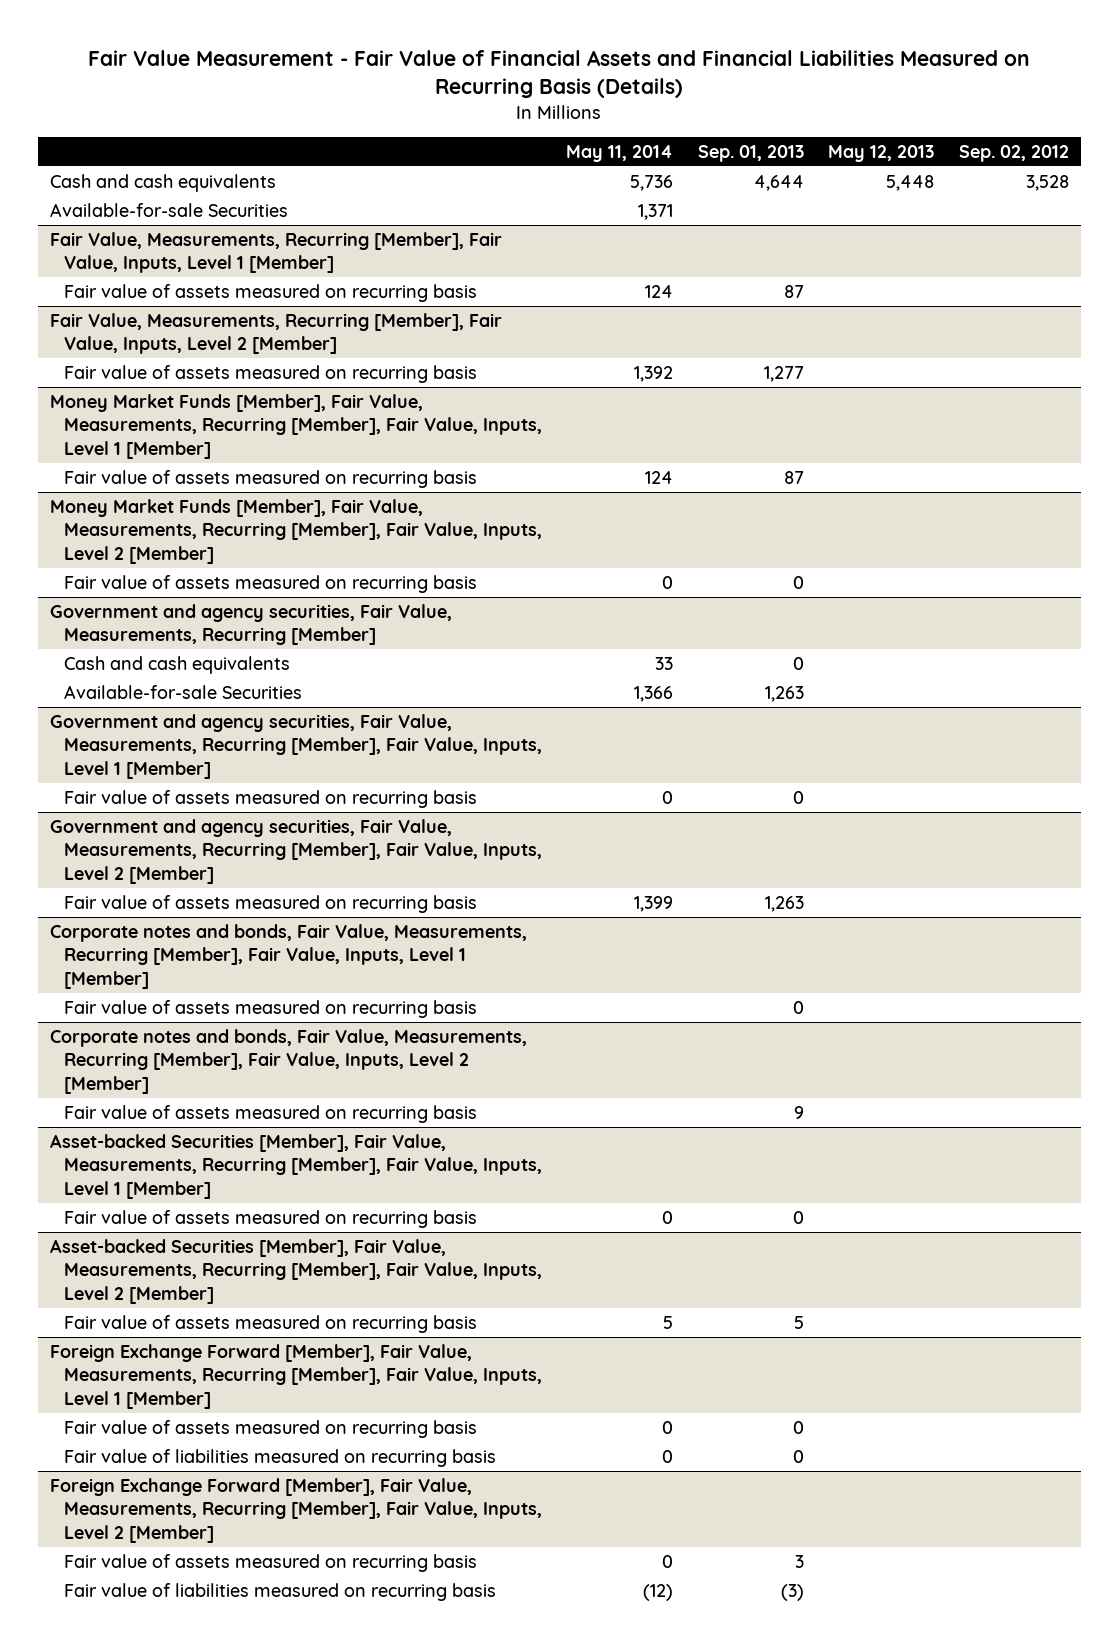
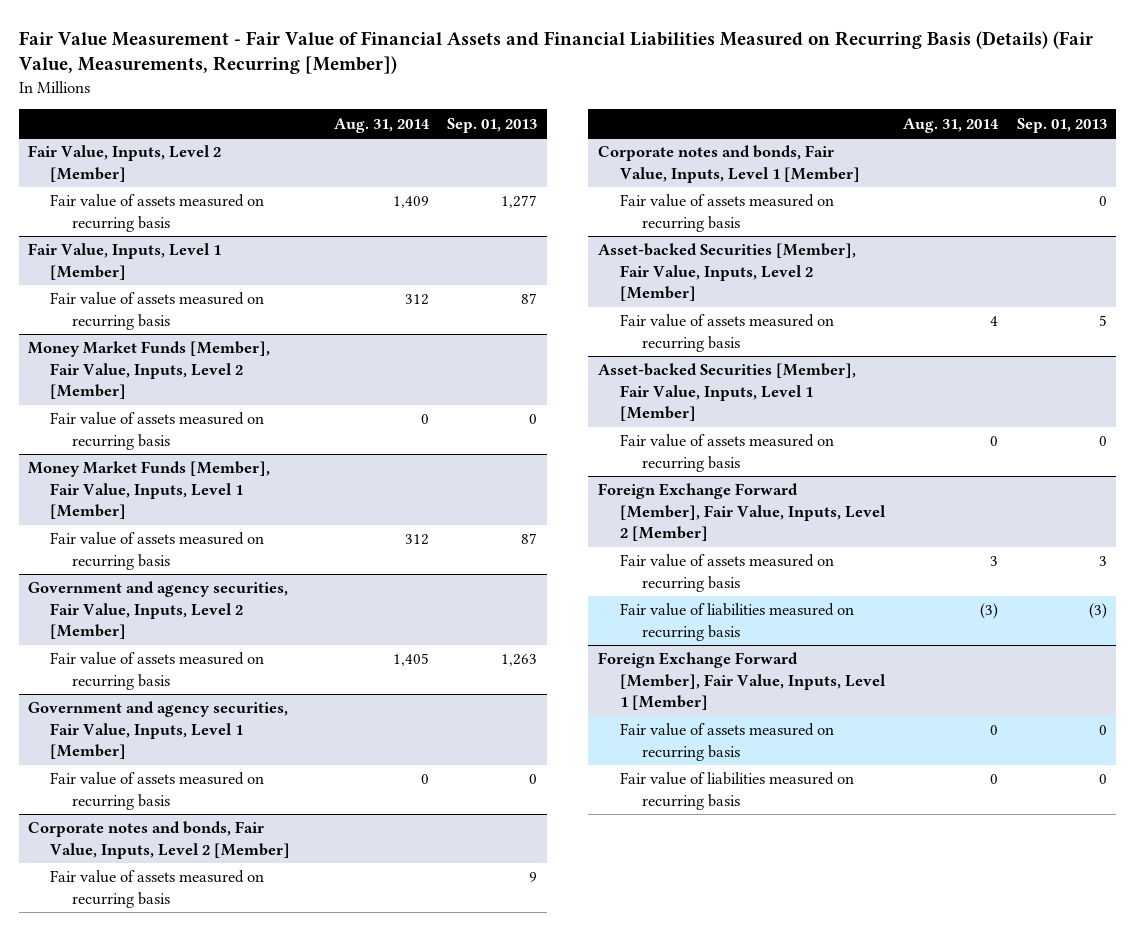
- Fair Value Measurement - Fair Value of Financial Assets and Financial Liabilities Measured on Recurring Basis (Details)
+ Fair Value Measurement - Fair Value of Financial Assets and Financial Liabilities Measured on Recurring Basis (Details) (Fair Value, Measurements, Recurring [Member])
- | May 11, 2014 | Sep. 01, 2013 | May 12, 2013 | Sep. 02, 2012
+ | Aug. 31, 2014 | Sep. 01, 2013
- Cash and cash equivalents | 5,736 | 4,644 | 5,448 | 3,528
- Available-for-sale Securities | 1,371 | | |
- Fair Value, Measurements, Recurring [Member], Fair Value, Inputs, Level 1 [Member]
- Fair value of assets measured on recurring basis | 124 | 87 | |
- Fair Value, Measurements, Recurring [Member], Fair Value, Inputs, Level 2 [Member]
+ Fair Value, Inputs, Level 2 [Member]
- Money Market Funds [Member], Fair Value, Measurements, Recurring [Member], Fair Value, Inputs, Level 1 [Member]
+ Fair Value, Inputs, Level 1 [Member]
- Money Market Funds [Member], Fair Value, Measurements, Recurring [Member], Fair Value, Inputs, Level 2 [Member]
- Fair value of assets measured on recurring basis | 0 | 0 | |
- Government and agency securities, Fair Value, Measurements, Recurring [Member]
- Cash and cash equivalents | 33 | 0 | |
- Available-for-sale Securities | 1,366 | 1,263 | |
- Government and agency securities, Fair Value, Measurements, Recurring [Member], Fair Value, Inputs, Level 1 [Member]
+ Money Market Funds [Member], Fair Value, Inputs, Level 2 [Member]
- Government and agency securities, Fair Value, Measurements, Recurring [Member], Fair Value, Inputs, Level 2 [Member]
+ Money Market Funds [Member], Fair Value, Inputs, Level 1 [Member]
+ Fair value of assets measured on recurring basis | 312 | 87
+ Government and agency securities, Fair Value, Inputs, Level 2 [Member]
- Corporate notes and bonds, Fair Value, Measurements, Recurring [Member], Fair Value, Inputs, Level 1 [Member]
+ Government and agency securities, Fair Value, Inputs, Level 1 [Member]
- Corporate notes and bonds, Fair Value, Measurements, Recurring [Member], Fair Value, Inputs, Level 2 [Member]
+ Corporate notes and bonds, Fair Value, Inputs, Level 2 [Member]
- Asset-backed Securities [Member], Fair Value, Measurements, Recurring [Member], Fair Value, Inputs, Level 1 [Member]
+ Corporate notes and bonds, Fair Value, Inputs, Level 1 [Member]
- Asset-backed Securities [Member], Fair Value, Measurements, Recurring [Member], Fair Value, Inputs, Level 2 [Member]
+ Asset-backed Securities [Member], Fair Value, Inputs, Level 2 [Member]
- Foreign Exchange Forward [Member], Fair Value, Measurements, Recurring [Member], Fair Value, Inputs, Level 1 [Member]
+ Asset-backed Securities [Member], Fair Value, Inputs, Level 1 [Member]
- Fair value of liabilities measured on recurring basis | 0 | 0 | |
- Foreign Exchange Forward [Member], Fair Value, Measurements, Recurring [Member], Fair Value, Inputs, Level 2 [Member]
+ Foreign Exchange Forward [Member], Fair Value, Inputs, Level 2 [Member]
+ Foreign Exchange Forward [Member], Fair Value, Inputs, Level 1 [Member]
+ Fair value of assets measured on recurring basis | 0 | 0
+ Fair value of liabilities measured on recurring basis | 0 | 0

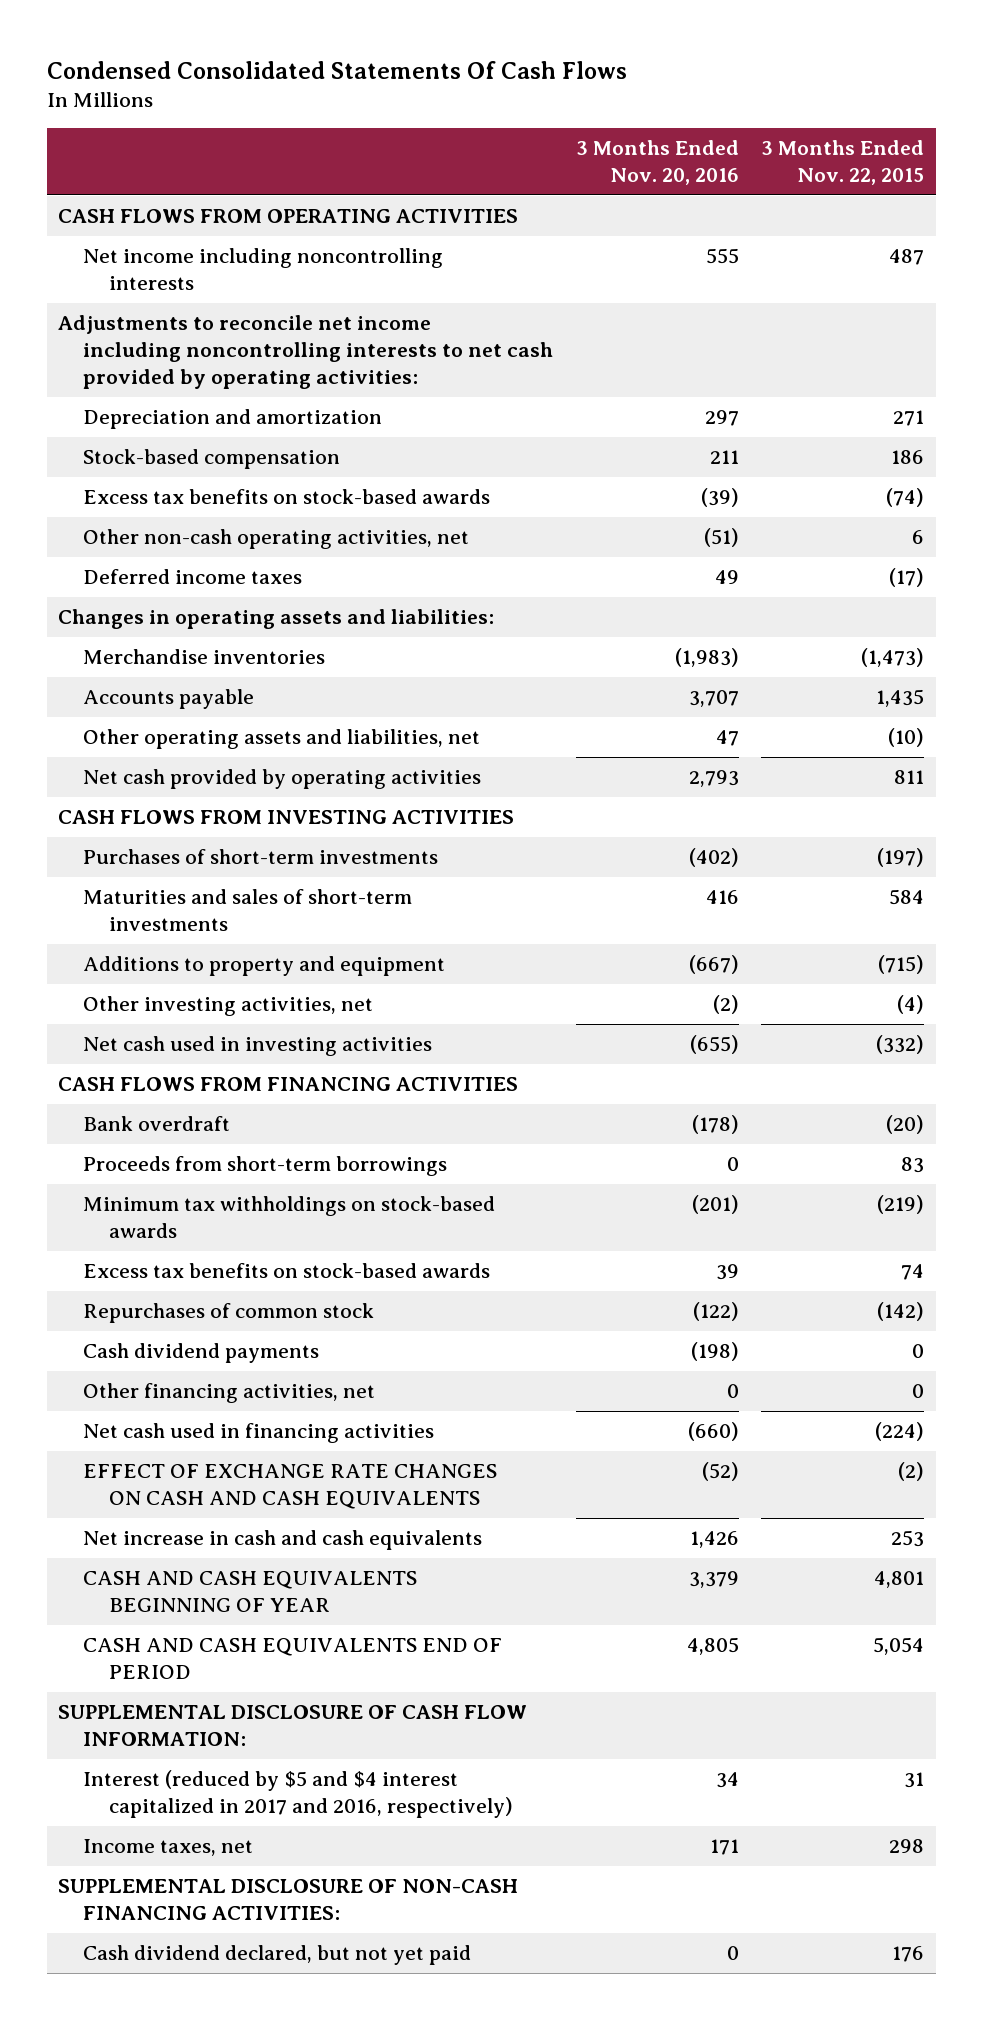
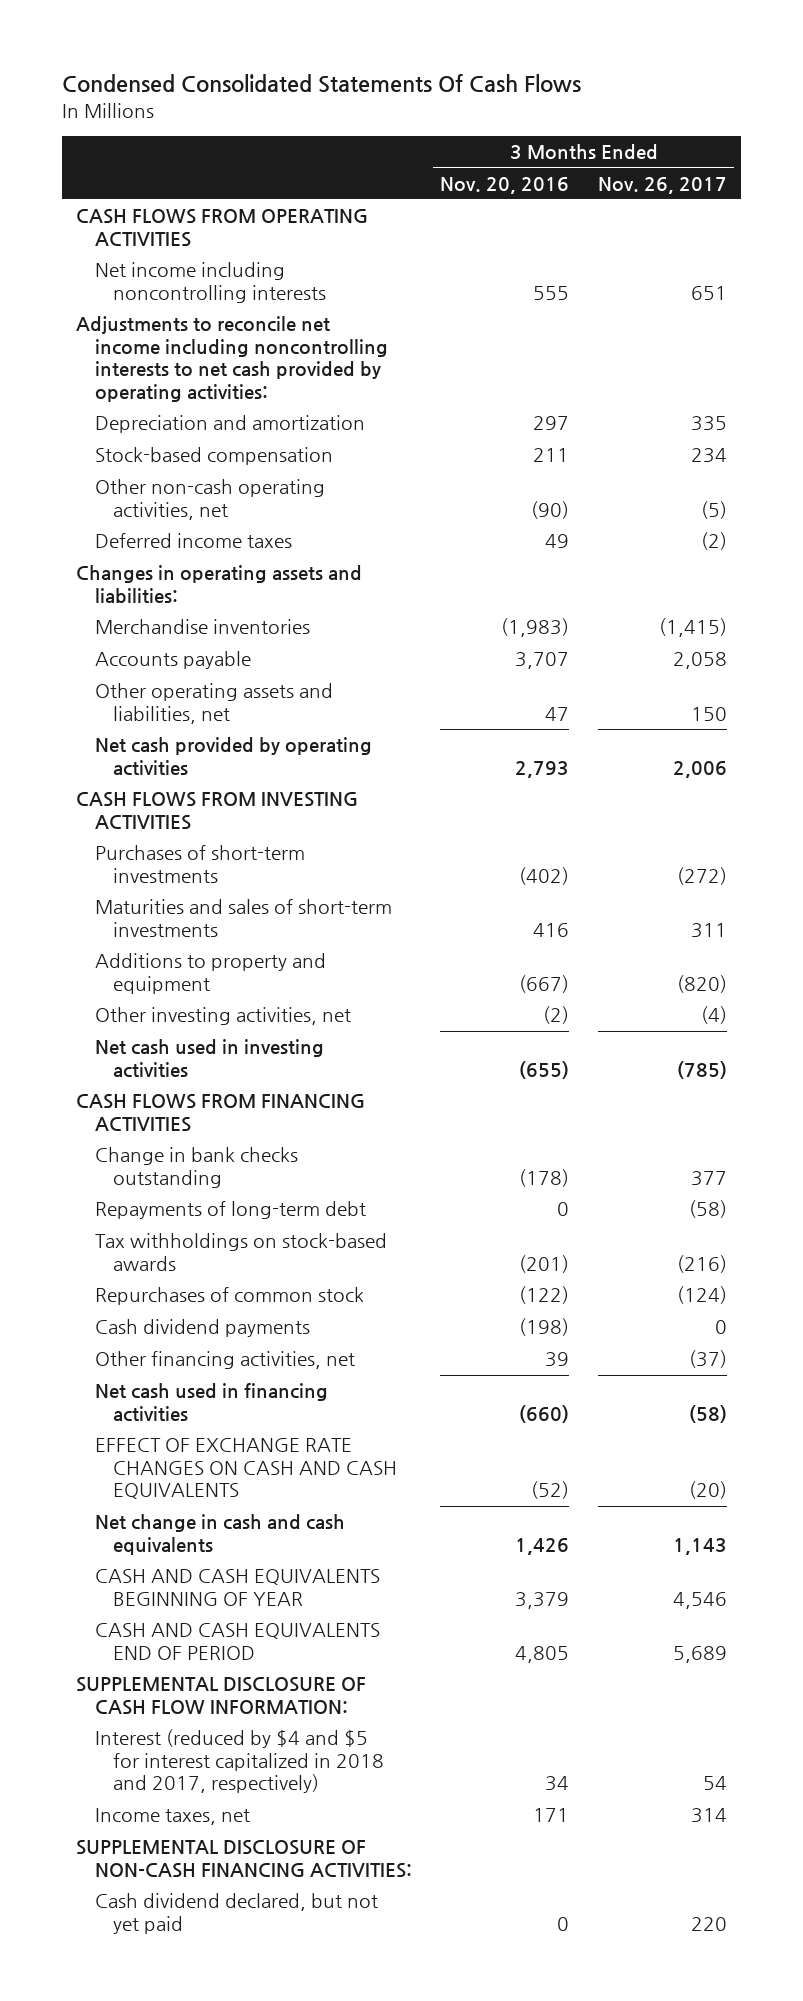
- | 3 Months Ended Nov. 20, 2016 | 3 Months Ended Nov. 22, 2015
+ | 3 Months Ended Nov. 20, 2016 | 3 Months Ended Nov. 26, 2017
- Excess tax benefits on stock-based awards | (39) | (74)
- Other non-cash operating activities, net | (51) | 6
+ Other non-cash operating activities, net | (90) | (5)
- Bank overdraft | (178) | (20)
- Proceeds from short-term borrowings | 0 | 83
- Minimum tax withholdings on stock-based awards | (201) | (219)
- Excess tax benefits on stock-based awards | 39 | 74
+ Change in bank checks outstanding | (178) | 377
+ Repayments of long-term debt | 0 | (58)
+ Tax withholdings on stock-based awards | (201) | (216)
- Other financing activities, net | 0 | 0
+ Other financing activities, net | 39 | (37)
- Net increase in cash and cash equivalents | 1,426 | 253
+ Net change in cash and cash equivalents | 1,426 | 1,143
- Interest (reduced by $5 and $4 interest capitalized in 2017 and 2016, respectively) | 34 | 31
+ Interest (reduced by $4 and $5 for interest capitalized in 2018 and 2017, respectively) | 34 | 54

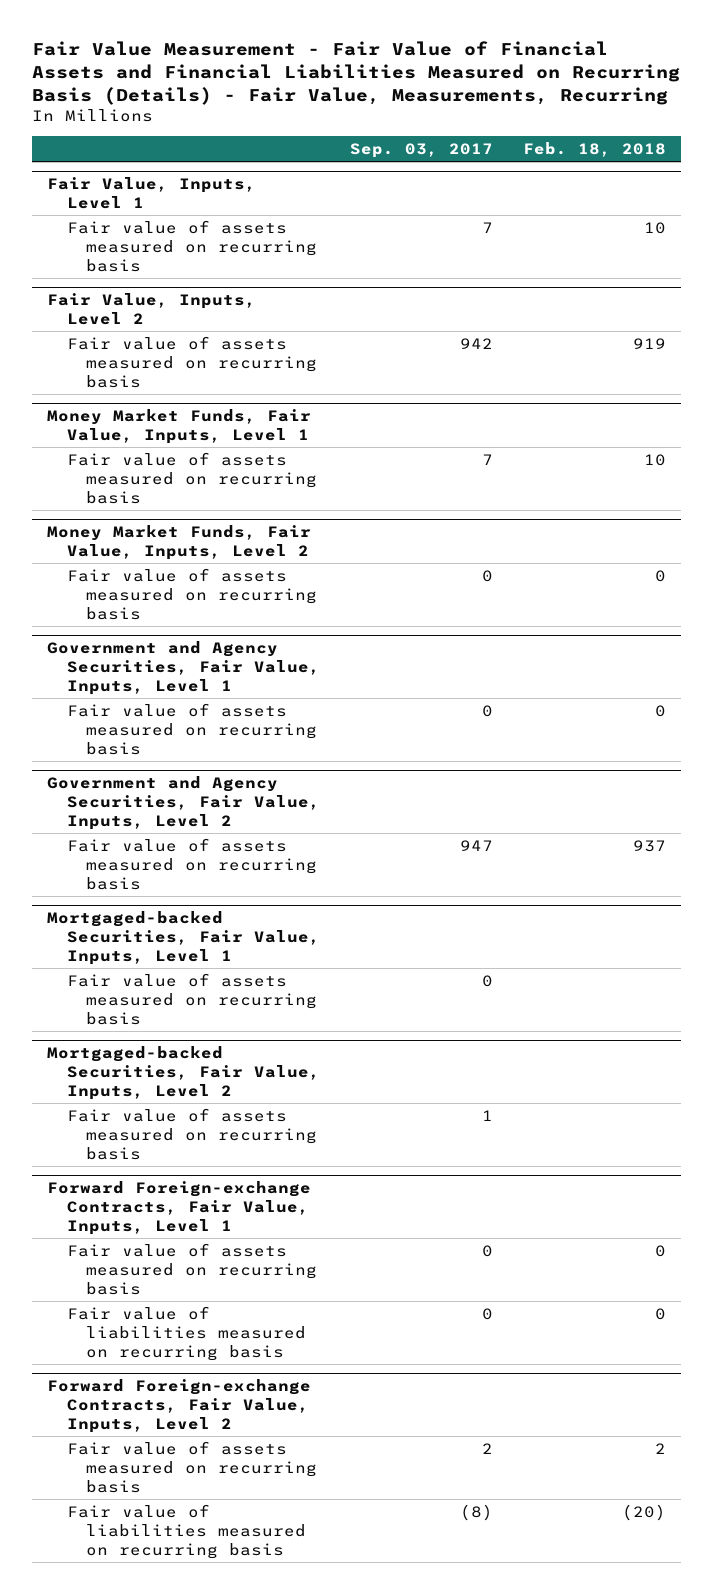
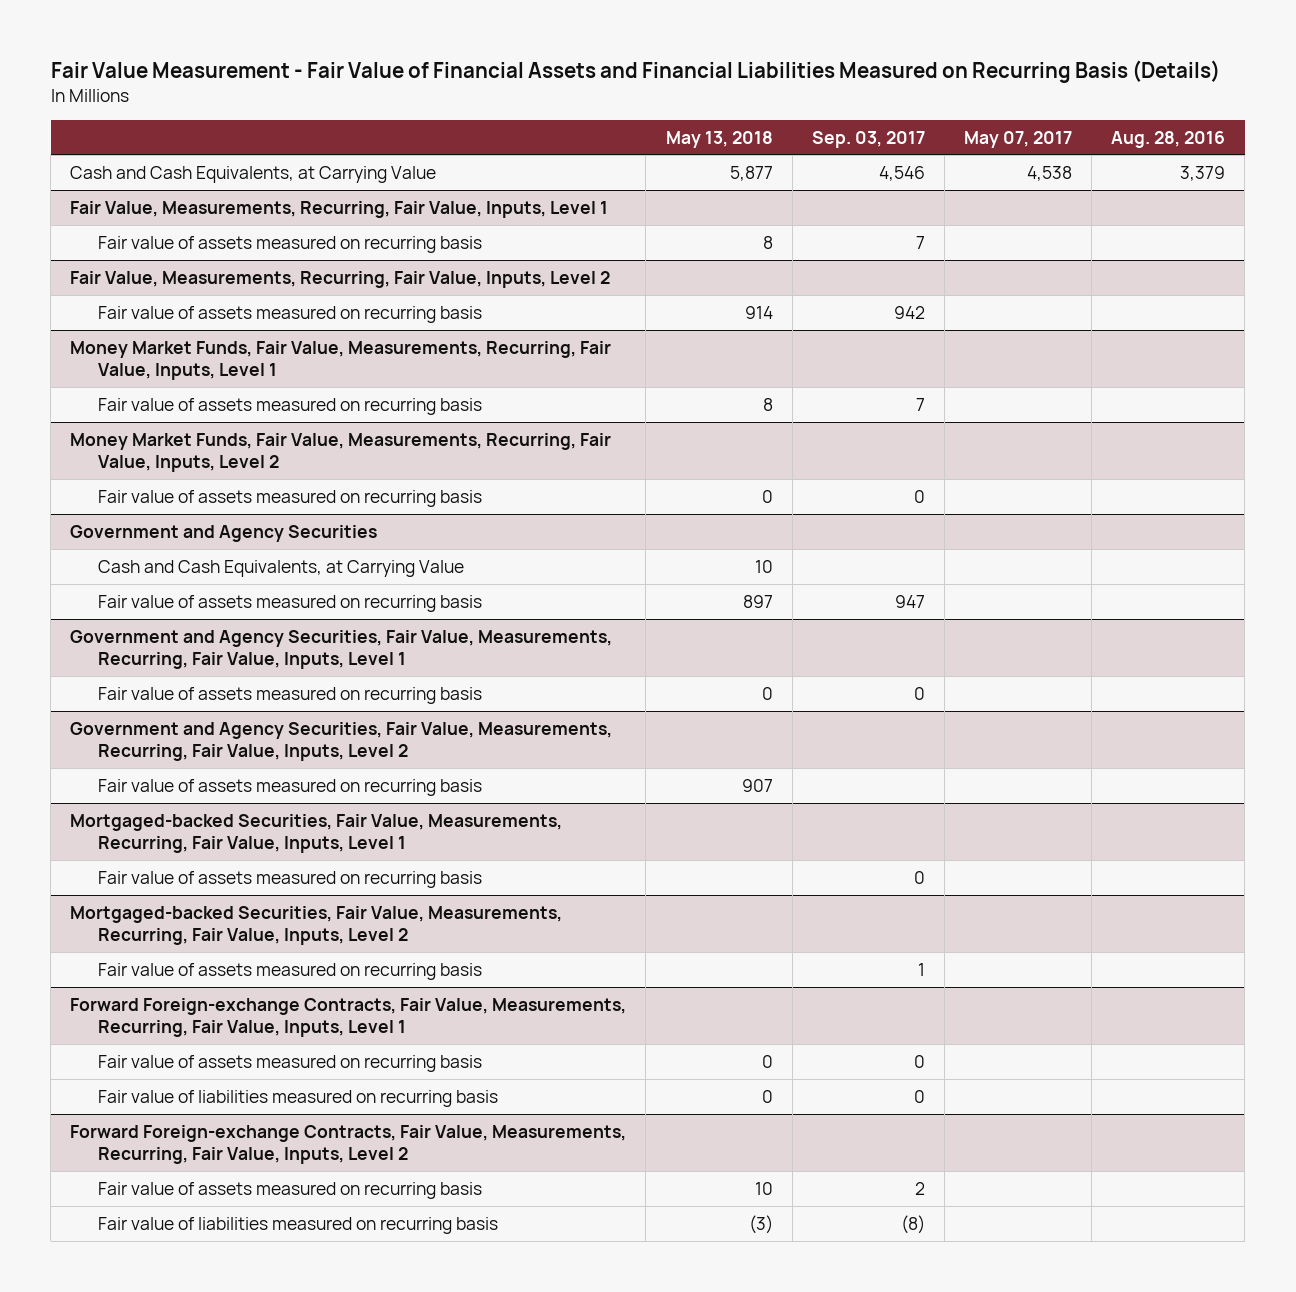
- Fair Value Measurement - Fair Value of Financial Assets and Financial Liabilities Measured on Recurring Basis (Details) - Fair Value, Measurements, Recurring
+ Fair Value Measurement - Fair Value of Financial Assets and Financial Liabilities Measured on Recurring Basis (Details)
- | Sep. 03, 2017 | Feb. 18, 2018
+ | May 13, 2018 | Sep. 03, 2017 | May 07, 2017 | Aug. 28, 2016
- Fair Value, Inputs, Level 1
+ Cash and Cash Equivalents, at Carrying Value | 5,877 | 4,546 | 4,538 | 3,379
+ Fair Value, Measurements, Recurring, Fair Value, Inputs, Level 1
- Fair Value, Inputs, Level 2
+ Fair Value, Measurements, Recurring, Fair Value, Inputs, Level 2
- Money Market Funds, Fair Value, Inputs, Level 1
+ Money Market Funds, Fair Value, Measurements, Recurring, Fair Value, Inputs, Level 1
- Money Market Funds, Fair Value, Inputs, Level 2
- Fair value of assets measured on recurring basis | 0 | 0
- Government and Agency Securities, Fair Value, Inputs, Level 1
+ Money Market Funds, Fair Value, Measurements, Recurring, Fair Value, Inputs, Level 2
- Government and Agency Securities, Fair Value, Inputs, Level 2
+ Government and Agency Securities
+ Cash and Cash Equivalents, at Carrying Value | 10 | | |
- Mortgaged-backed Securities, Fair Value, Inputs, Level 1
+ Government and Agency Securities, Fair Value, Measurements, Recurring, Fair Value, Inputs, Level 1
- Mortgaged-backed Securities, Fair Value, Inputs, Level 2
+ Government and Agency Securities, Fair Value, Measurements, Recurring, Fair Value, Inputs, Level 2
+ Fair value of assets measured on recurring basis | 907 | | |
+ Mortgaged-backed Securities, Fair Value, Measurements, Recurring, Fair Value, Inputs, Level 1
+ Fair value of assets measured on recurring basis | | 0 | |
+ Mortgaged-backed Securities, Fair Value, Measurements, Recurring, Fair Value, Inputs, Level 2
- Forward Foreign-exchange Contracts, Fair Value, Inputs, Level 1
+ Forward Foreign-exchange Contracts, Fair Value, Measurements, Recurring, Fair Value, Inputs, Level 1
- Forward Foreign-exchange Contracts, Fair Value, Inputs, Level 2
+ Forward Foreign-exchange Contracts, Fair Value, Measurements, Recurring, Fair Value, Inputs, Level 2

